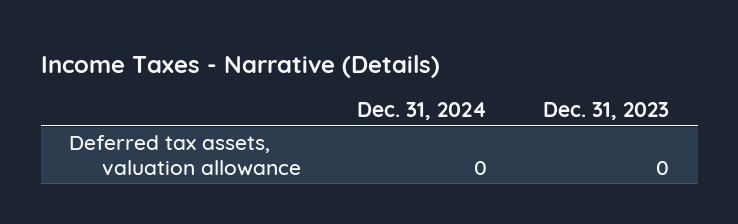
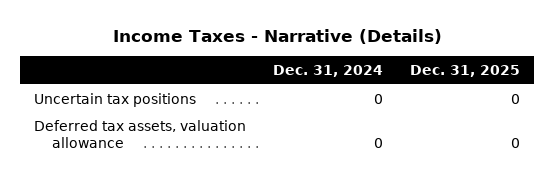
- | Dec. 31, 2024 | Dec. 31, 2023
+ | Dec. 31, 2024 | Dec. 31, 2025
+ Uncertain tax positions | 0 | 0

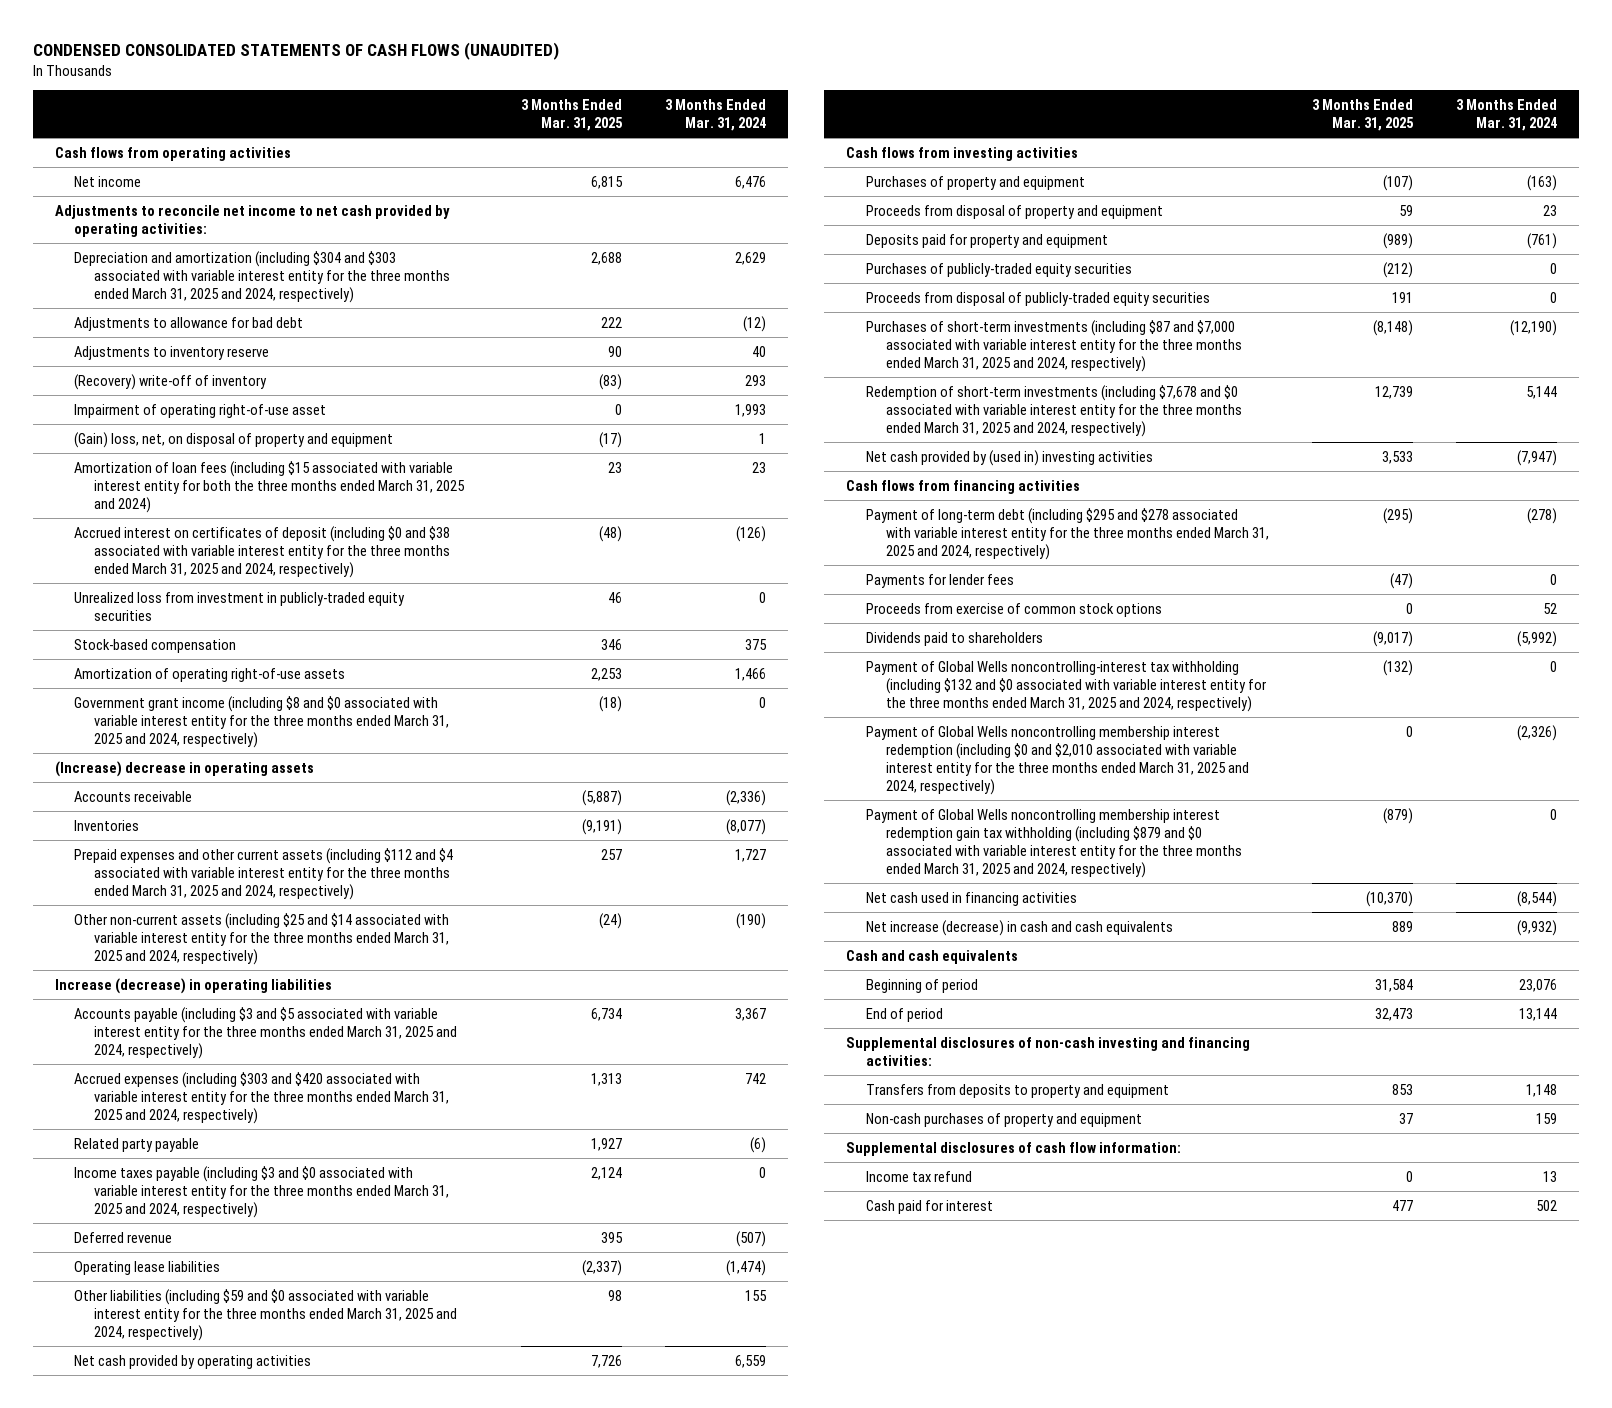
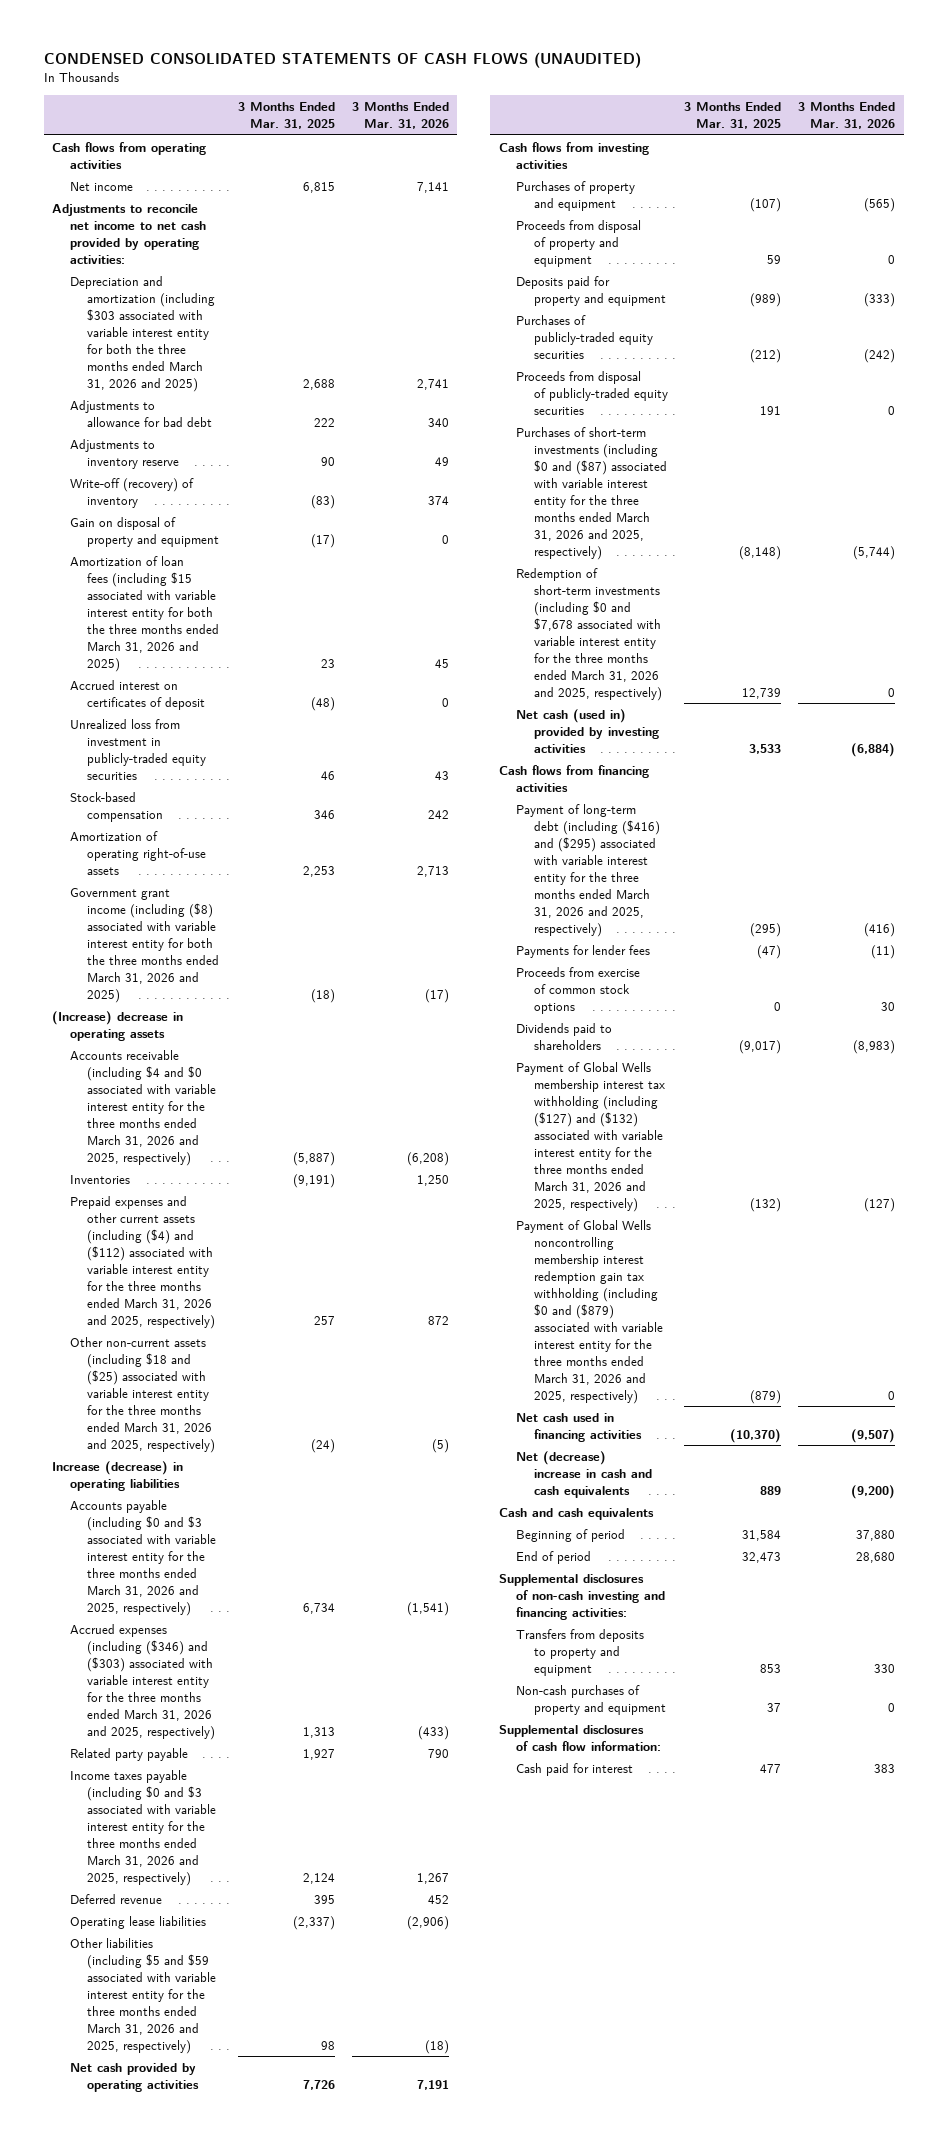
- | 3 Months Ended Mar. 31, 2025 | 3 Months Ended Mar. 31, 2024
+ | 3 Months Ended Mar. 31, 2025 | 3 Months Ended Mar. 31, 2026
- Depreciation and amortization (including $304 and $303 associated with variable interest entity for the three months ended March 31, 2025 and 2024, respectively) | 2,688 | 2,629
+ Depreciation and amortization (including $303 associated with variable interest entity for both the three months ended March 31, 2026 and 2025) | 2,688 | 2,741
- (Recovery) write-off of inventory | (83) | 293
- Impairment of operating right-of-use asset | 0 | 1,993
- (Gain) loss, net, on disposal of property and equipment | (17) | 1
- Amortization of loan fees (including $15 associated with variable interest entity for both the three months ended March 31, 2025 and 2024) | 23 | 23
- Accrued interest on certificates of deposit (including $0 and $38 associated with variable interest entity for the three months ended March 31, 2025 and 2024, respectively) | (48) | (126)
+ Write-off (recovery) of inventory | (83) | 374
+ Gain on disposal of property and equipment | (17) | 0
+ Amortization of loan fees (including $15 associated with variable interest entity for both the three months ended March 31, 2026 and 2025) | 23 | 45
+ Accrued interest on certificates of deposit | (48) | 0
- Government grant income (including $8 and $0 associated with variable interest entity for the three months ended March 31, 2025 and 2024, respectively) | (18) | 0
+ Government grant income (including ($8) associated with variable interest entity for both the three months ended March 31, 2026 and 2025) | (18) | (17)
- Accounts receivable | (5,887) | (2,336)
+ Accounts receivable (including $4 and $0 associated with variable interest entity for the three months ended March 31, 2026 and 2025, respectively) | (5,887) | (6,208)
- Prepaid expenses and other current assets (including $112 and $4 associated with variable interest entity for the three months ended March 31, 2025 and 2024, respectively) | 257 | 1,727
- Other non-current assets (including $25 and $14 associated with variable interest entity for the three months ended March 31, 2025 and 2024, respectively) | (24) | (190)
+ Prepaid expenses and other current assets (including ($4) and ($112) associated with variable interest entity for the three months ended March 31, 2026 and 2025, respectively) | 257 | 872
+ Other non-current assets (including $18 and ($25) associated with variable interest entity for the three months ended March 31, 2026 and 2025, respectively) | (24) | (5)
- Accounts payable (including $3 and $5 associated with variable interest entity for the three months ended March 31, 2025 and 2024, respectively) | 6,734 | 3,367
- Accrued expenses (including $303 and $420 associated with variable interest entity for the three months ended March 31, 2025 and 2024, respectively) | 1,313 | 742
+ Accounts payable (including $0 and $3 associated with variable interest entity for the three months ended March 31, 2026 and 2025, respectively) | 6,734 | (1,541)
+ Accrued expenses (including ($346) and ($303) associated with variable interest entity for the three months ended March 31, 2026 and 2025, respectively) | 1,313 | (433)
- Income taxes payable (including $3 and $0 associated with variable interest entity for the three months ended March 31, 2025 and 2024, respectively) | 2,124 | 0
+ Income taxes payable (including $0 and $3 associated with variable interest entity for the three months ended March 31, 2026 and 2025, respectively) | 2,124 | 1,267
- Other liabilities (including $59 and $0 associated with variable interest entity for the three months ended March 31, 2025 and 2024, respectively) | 98 | 155
+ Other liabilities (including $5 and $59 associated with variable interest entity for the three months ended March 31, 2026 and 2025, respectively) | 98 | (18)
- Purchases of short-term investments (including $87 and $7,000 associated with variable interest entity for the three months ended March 31, 2025 and 2024, respectively) | (8,148) | (12,190)
- Redemption of short-term investments (including $7,678 and $0 associated with variable interest entity for the three months ended March 31, 2025 and 2024, respectively) | 12,739 | 5,144
- Net cash provided by (used in) investing activities | 3,533 | (7,947)
+ Purchases of short-term investments (including $0 and ($87) associated with variable interest entity for the three months ended March 31, 2026 and 2025, respectively) | (8,148) | (5,744)
+ Redemption of short-term investments (including $0 and $7,678 associated with variable interest entity for the three months ended March 31, 2026 and 2025, respectively) | 12,739 | 0
+ Net cash (used in) provided by investing activities | 3,533 | (6,884)
- Payment of long-term debt (including $295 and $278 associated with variable interest entity for the three months ended March 31, 2025 and 2024, respectively) | (295) | (278)
+ Payment of long-term debt (including ($416) and ($295) associated with variable interest entity for the three months ended March 31, 2026 and 2025, respectively) | (295) | (416)
- Payment of Global Wells noncontrolling-interest tax withholding (including $132 and $0 associated with variable interest entity for the three months ended March 31, 2025 and 2024, respectively) | (132) | 0
- Payment of Global Wells noncontrolling membership interest redemption (including $0 and $2,010 associated with variable interest entity for the three months ended March 31, 2025 and 2024, respectively) | 0 | (2,326)
- Payment of Global Wells noncontrolling membership interest redemption gain tax withholding (including $879 and $0 associated with variable interest entity for the three months ended March 31, 2025 and 2024, respectively) | (879) | 0
+ Payment of Global Wells membership interest tax withholding (including ($127) and ($132) associated with variable interest entity for the three months ended March 31, 2026 and 2025, respectively) | (132) | (127)
+ Payment of Global Wells noncontrolling membership interest redemption gain tax withholding (including $0 and ($879) associated with variable interest entity for the three months ended March 31, 2026 and 2025, respectively) | (879) | 0
- Net increase (decrease) in cash and cash equivalents | 889 | (9,932)
+ Net (decrease) increase in cash and cash equivalents | 889 | (9,200)
- Income tax refund | 0 | 13

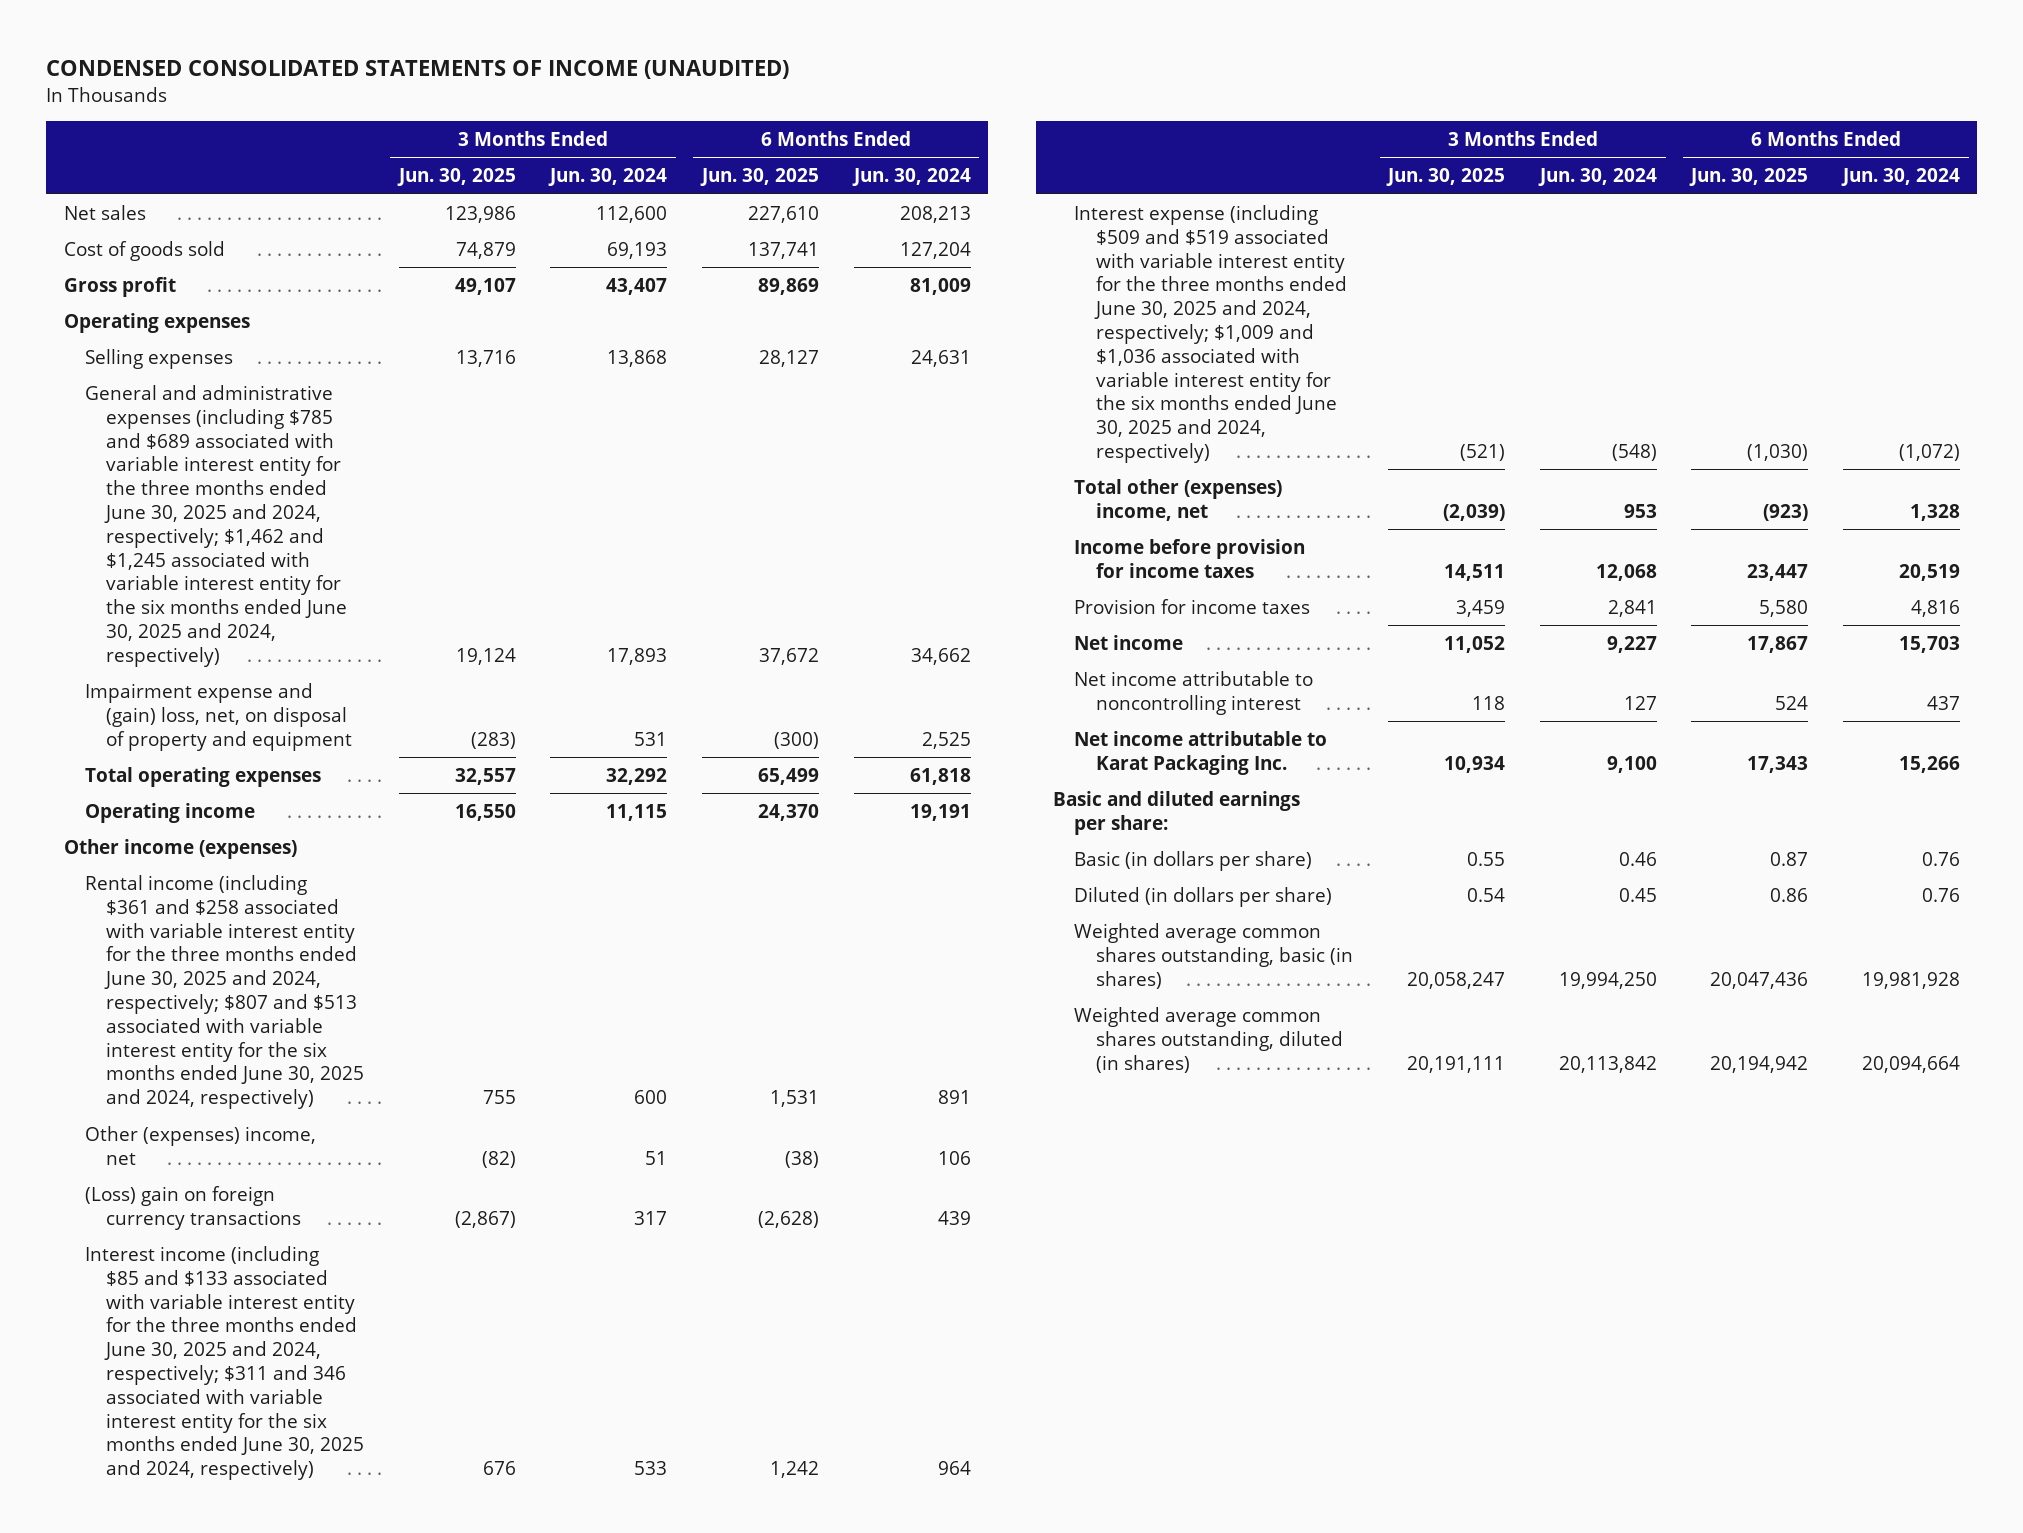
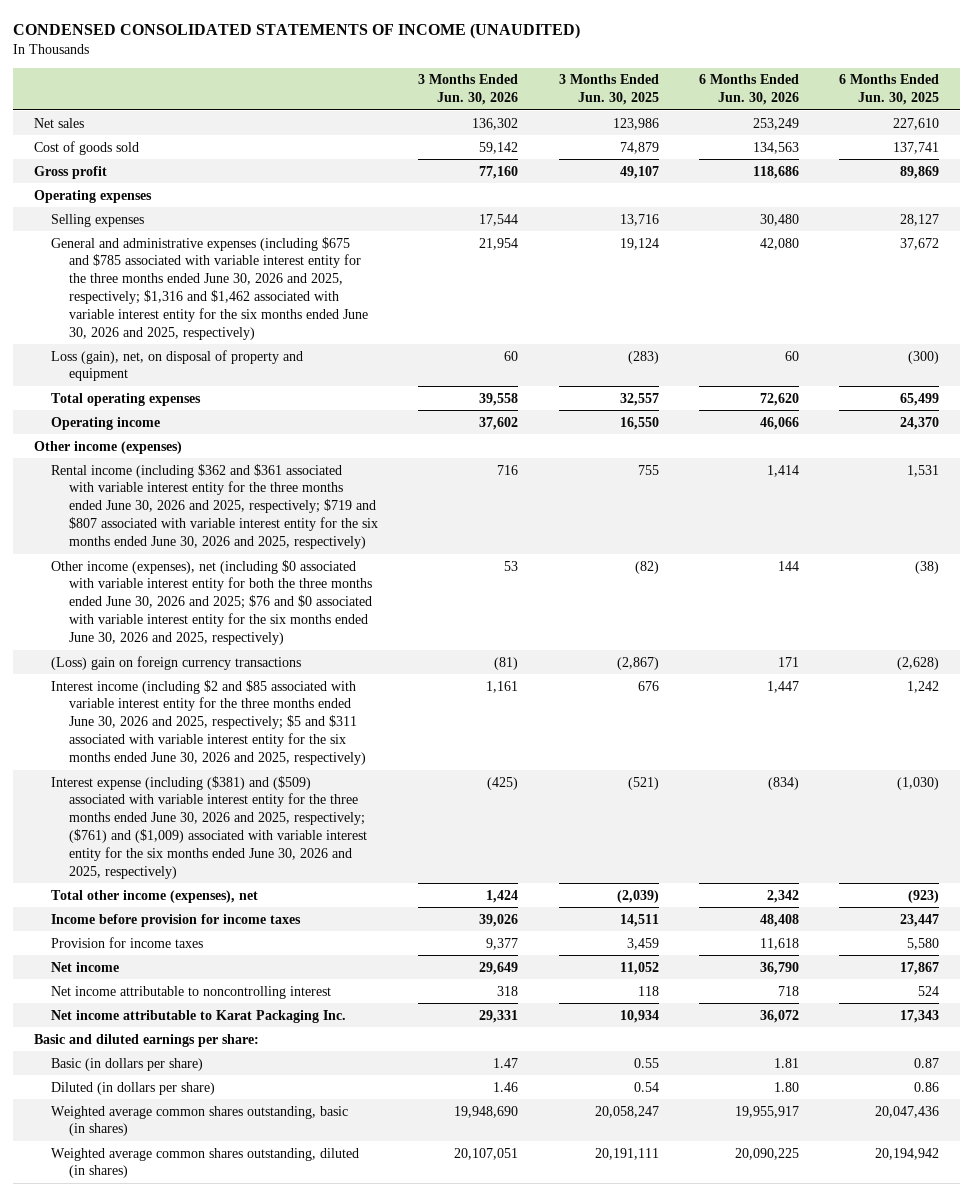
- | 3 Months Ended Jun. 30, 2025 | 3 Months Ended Jun. 30, 2024 | 6 Months Ended Jun. 30, 2025 | 6 Months Ended Jun. 30, 2024
+ | 3 Months Ended Jun. 30, 2026 | 3 Months Ended Jun. 30, 2025 | 6 Months Ended Jun. 30, 2026 | 6 Months Ended Jun. 30, 2025
- General and administrative expenses (including $785 and $689 associated with variable interest entity for the three months ended June 30, 2025 and 2024, respectively; $1,462 and $1,245 associated with variable interest entity for the six months ended June 30, 2025 and 2024, respectively) | 19,124 | 17,893 | 37,672 | 34,662
- Impairment expense and (gain) loss, net, on disposal of property and equipment | (283) | 531 | (300) | 2,525
+ General and administrative expenses (including $675 and $785 associated with variable interest entity for the three months ended June 30, 2026 and 2025, respectively; $1,316 and $1,462 associated with variable interest entity for the six months ended June 30, 2026 and 2025, respectively) | 21,954 | 19,124 | 42,080 | 37,672
+ Loss (gain), net, on disposal of property and equipment | 60 | (283) | 60 | (300)
- Rental income (including $361 and $258 associated with variable interest entity for the three months ended June 30, 2025 and 2024, respectively; $807 and $513 associated with variable interest entity for the six months ended June 30, 2025 and 2024, respectively) | 755 | 600 | 1,531 | 891
- Other (expenses) income, net | (82) | 51 | (38) | 106
+ Rental income (including $362 and $361 associated with variable interest entity for the three months ended June 30, 2026 and 2025, respectively; $719 and $807 associated with variable interest entity for the six months ended June 30, 2026 and 2025, respectively) | 716 | 755 | 1,414 | 1,531
+ Other income (expenses), net (including $0 associated with variable interest entity for both the three months ended June 30, 2026 and 2025; $76 and $0 associated with variable interest entity for the six months ended June 30, 2026 and 2025, respectively) | 53 | (82) | 144 | (38)
- Interest income (including $85 and $133 associated with variable interest entity for the three months ended June 30, 2025 and 2024, respectively; $311 and 346 associated with variable interest entity for the six months ended June 30, 2025 and 2024, respectively) | 676 | 533 | 1,242 | 964
- Interest expense (including $509 and $519 associated with variable interest entity for the three months ended June 30, 2025 and 2024, respectively; $1,009 and $1,036 associated with variable interest entity for the six months ended June 30, 2025 and 2024, respectively) | (521) | (548) | (1,030) | (1,072)
- Total other (expenses) income, net | (2,039) | 953 | (923) | 1,328
+ Interest income (including $2 and $85 associated with variable interest entity for the three months ended June 30, 2026 and 2025, respectively; $5 and $311 associated with variable interest entity for the six months ended June 30, 2026 and 2025, respectively) | 1,161 | 676 | 1,447 | 1,242
+ Interest expense (including ($381) and ($509) associated with variable interest entity for the three months ended June 30, 2026 and 2025, respectively; ($761) and ($1,009) associated with variable interest entity for the six months ended June 30, 2026 and 2025, respectively) | (425) | (521) | (834) | (1,030)
+ Total other income (expenses), net | 1,424 | (2,039) | 2,342 | (923)

